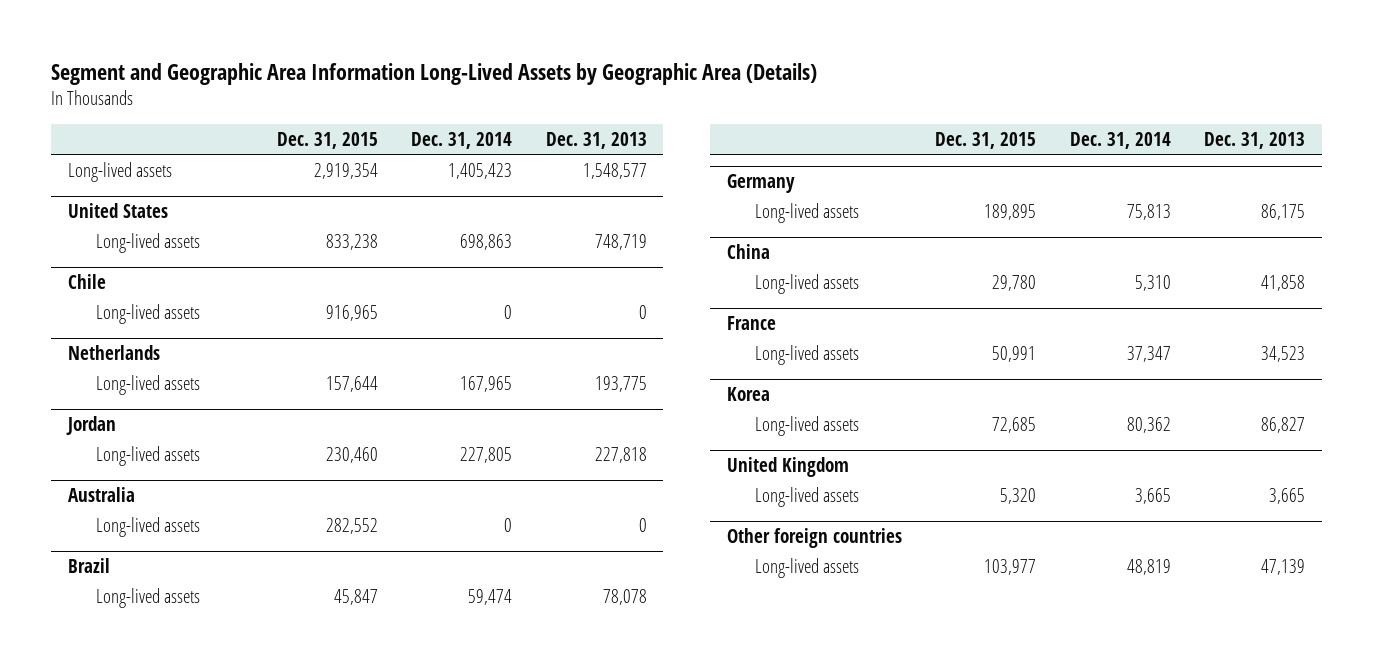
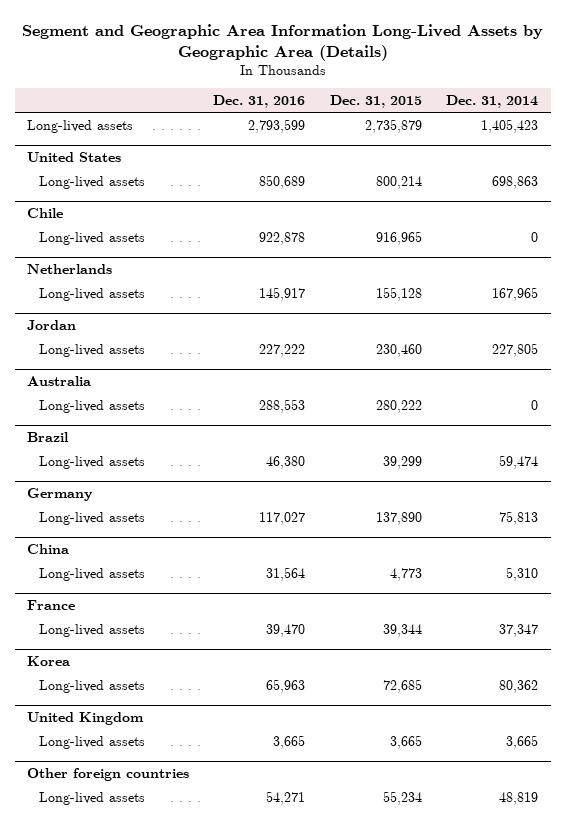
- | Dec. 31, 2015 | Dec. 31, 2014 | Dec. 31, 2013
+ | Dec. 31, 2016 | Dec. 31, 2015 | Dec. 31, 2014
- Long-lived assets | 2,919,354 | 1,405,423 | 1,548,577
+ Long-lived assets | 2,793,599 | 2,735,879 | 1,405,423
@ United States
- Long-lived assets | 833,238 | 698,863 | 748,719
+ Long-lived assets | 850,689 | 800,214 | 698,863
@ Netherlands
- Long-lived assets | 157,644 | 167,965 | 193,775
+ Long-lived assets | 145,917 | 155,128 | 167,965
@ Australia
- Long-lived assets | 282,552 | 0 | 0
+ Long-lived assets | 288,553 | 280,222 | 0
@ Brazil
- Long-lived assets | 45,847 | 59,474 | 78,078
+ Long-lived assets | 46,380 | 39,299 | 59,474
@ Germany
- Long-lived assets | 189,895 | 75,813 | 86,175
+ Long-lived assets | 117,027 | 137,890 | 75,813
@ China
- Long-lived assets | 29,780 | 5,310 | 41,858
+ Long-lived assets | 31,564 | 4,773 | 5,310
@ France
- Long-lived assets | 50,991 | 37,347 | 34,523
+ Long-lived assets | 39,470 | 39,344 | 37,347
@ United Kingdom
- Long-lived assets | 5,320 | 3,665 | 3,665
+ Long-lived assets | 3,665 | 3,665 | 3,665
@ Other foreign countries
- Long-lived assets | 103,977 | 48,819 | 47,139
+ Long-lived assets | 54,271 | 55,234 | 48,819

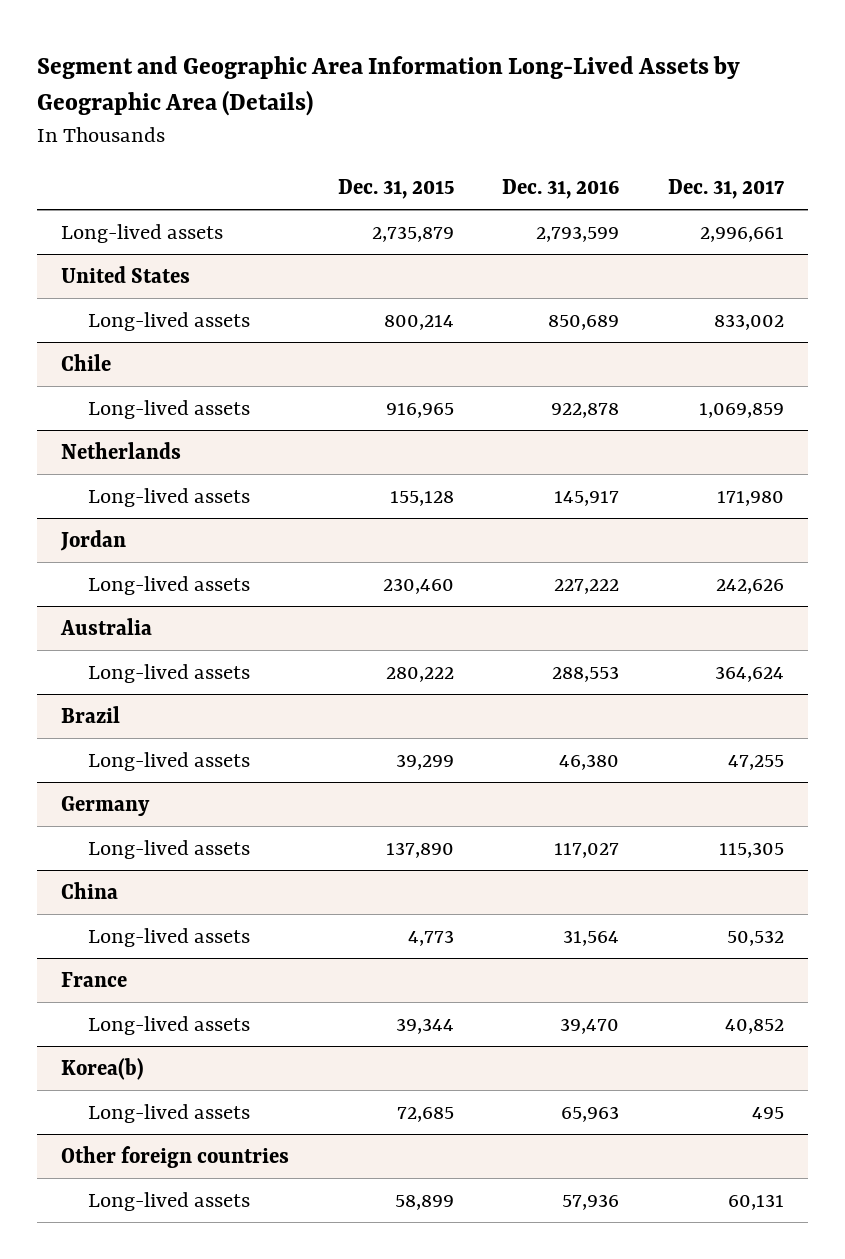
- | Dec. 31, 2016 | Dec. 31, 2015 | Dec. 31, 2014
+ | Dec. 31, 2015 | Dec. 31, 2016 | Dec. 31, 2017
- Korea
+ Korea(b)
- United Kingdom
- Long-lived assets | 3,665 | 3,665 | 3,665
@ Other foreign countries
- Long-lived assets | 54,271 | 55,234 | 48,819
+ Long-lived assets | 58,899 | 57,936 | 60,131

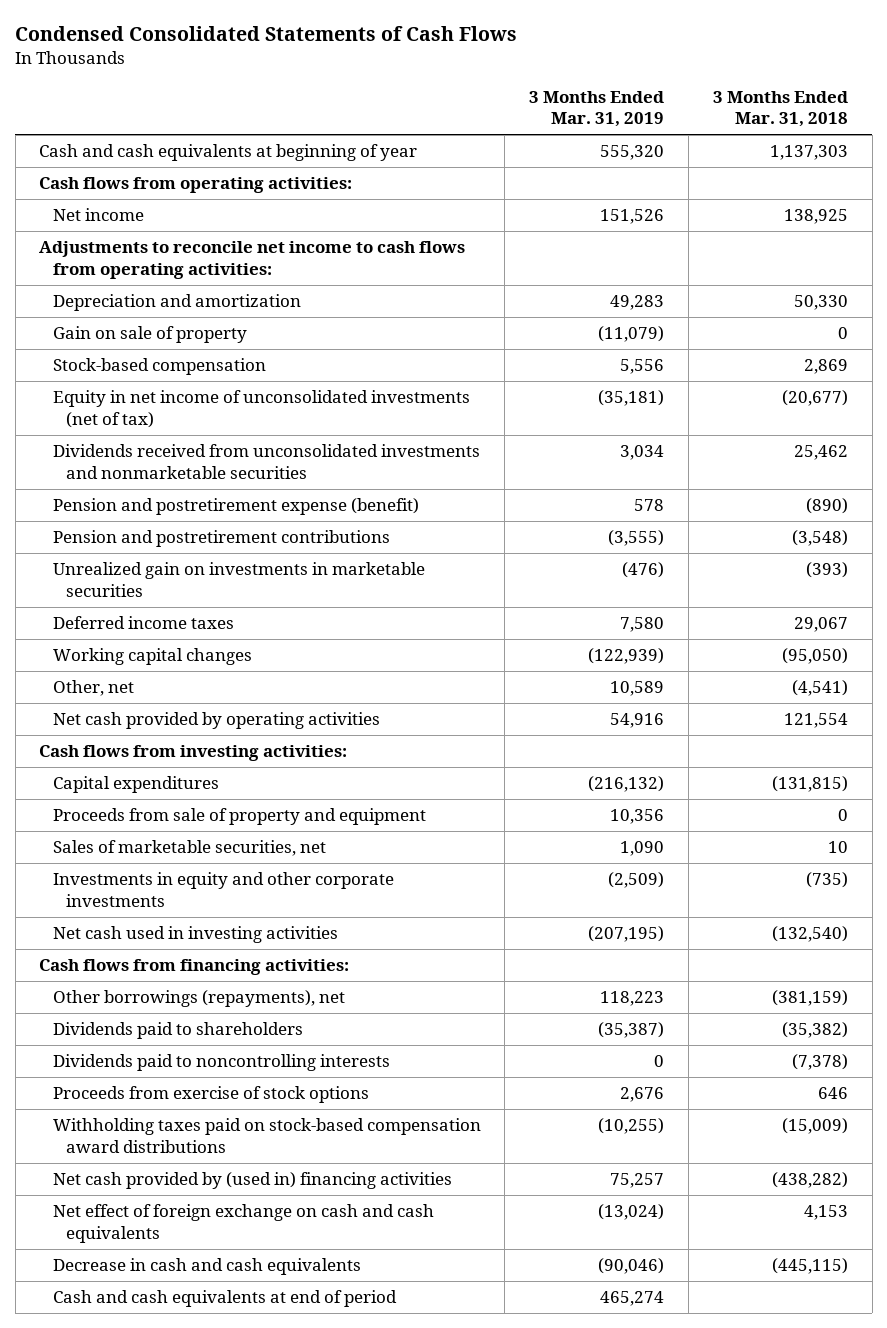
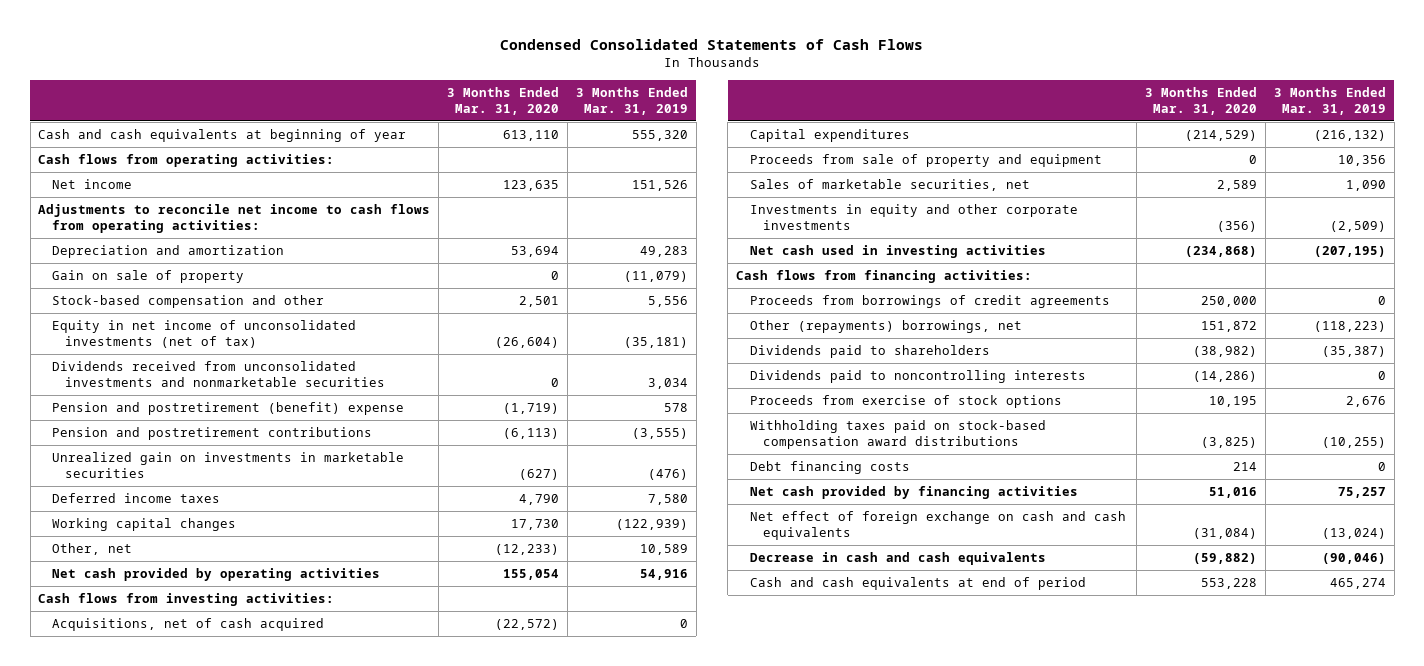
- | 3 Months Ended Mar. 31, 2019 | 3 Months Ended Mar. 31, 2018
+ | 3 Months Ended Mar. 31, 2020 | 3 Months Ended Mar. 31, 2019
- Stock-based compensation | 5,556 | 2,869
+ Stock-based compensation and other | 2,501 | 5,556
- Pension and postretirement expense (benefit) | 578 | (890)
+ Pension and postretirement (benefit) expense | (1,719) | 578
+ Acquisitions, net of cash acquired | (22,572) | 0
- Other borrowings (repayments), net | 118,223 | (381,159)
+ Proceeds from borrowings of credit agreements | 250,000 | 0
+ Other (repayments) borrowings, net | 151,872 | (118,223)
- Net cash provided by (used in) financing activities | 75,257 | (438,282)
+ Debt financing costs | 214 | 0
+ Net cash provided by financing activities | 51,016 | 75,257

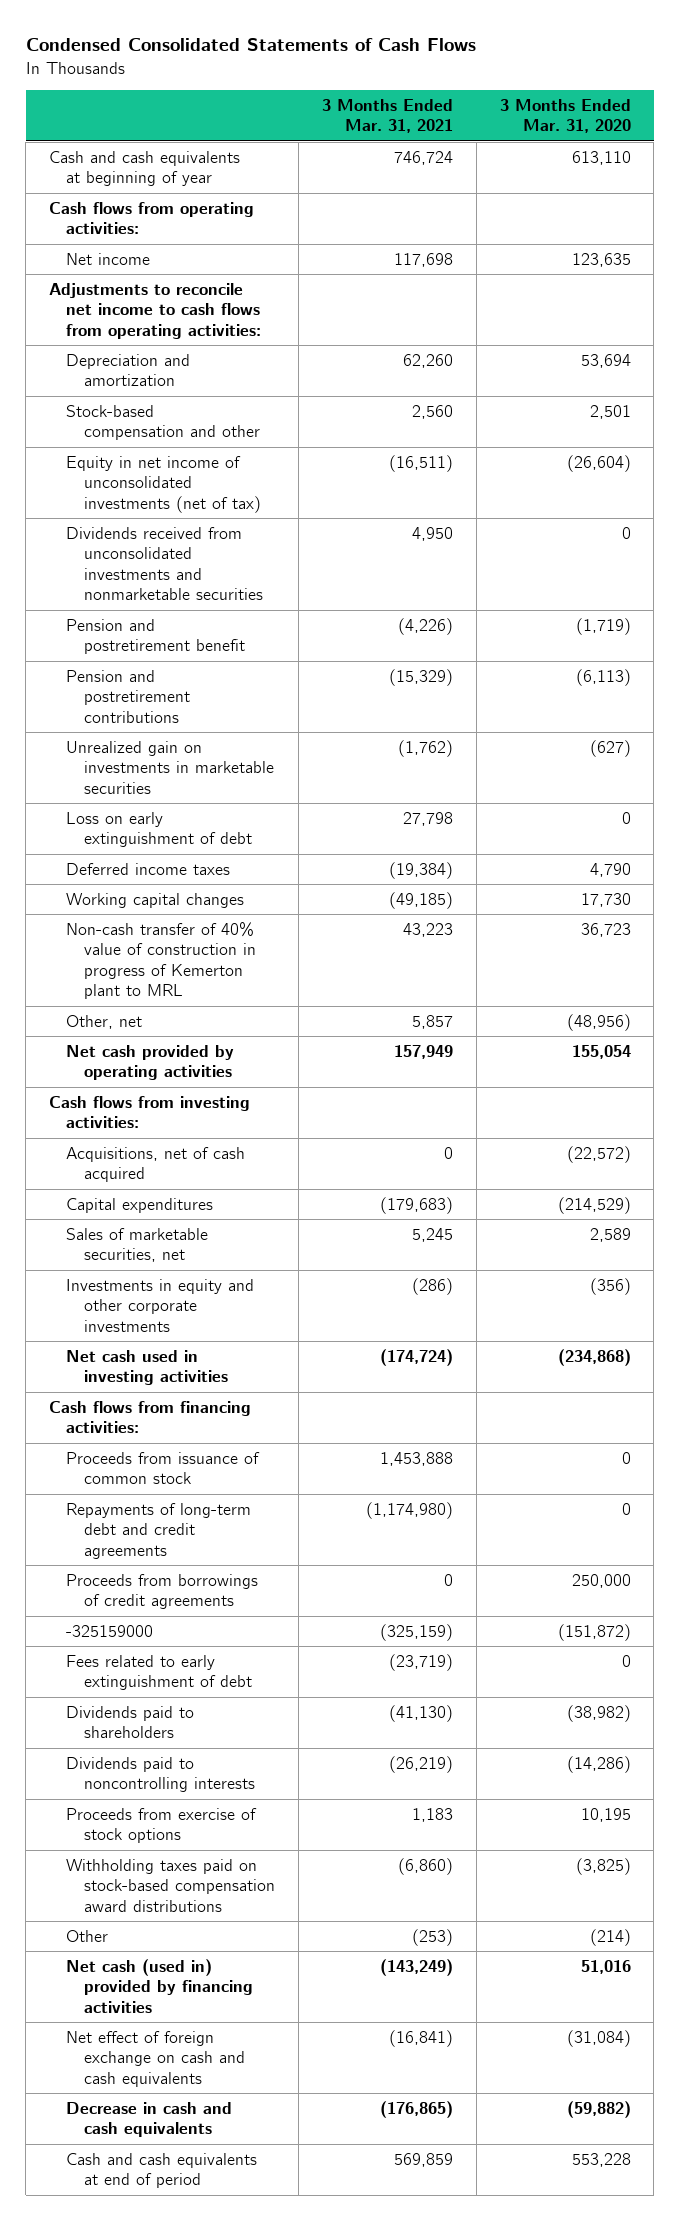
- | 3 Months Ended Mar. 31, 2020 | 3 Months Ended Mar. 31, 2019
+ | 3 Months Ended Mar. 31, 2021 | 3 Months Ended Mar. 31, 2020
- Gain on sale of property | 0 | (11,079)
- Pension and postretirement (benefit) expense | (1,719) | 578
+ Pension and postretirement benefit | (4,226) | (1,719)
+ Loss on early extinguishment of debt | 27,798 | 0
- Other, net | (12,233) | 10,589
+ Non-cash transfer of 40% value of construction in progress of Kemerton plant to MRL | 43,223 | 36,723
+ Other, net | 5,857 | (48,956)
- Proceeds from sale of property and equipment | 0 | 10,356
+ Proceeds from issuance of common stock | 1,453,888 | 0
+ Repayments of long-term debt and credit agreements | (1,174,980) | 0
- Other (repayments) borrowings, net | 151,872 | (118,223)
+ -325159000 | (325,159) | (151,872)
+ Fees related to early extinguishment of debt | (23,719) | 0
- Debt financing costs | 214 | 0
- Net cash provided by financing activities | 51,016 | 75,257
+ Other | (253) | (214)
+ Net cash (used in) provided by financing activities | (143,249) | 51,016

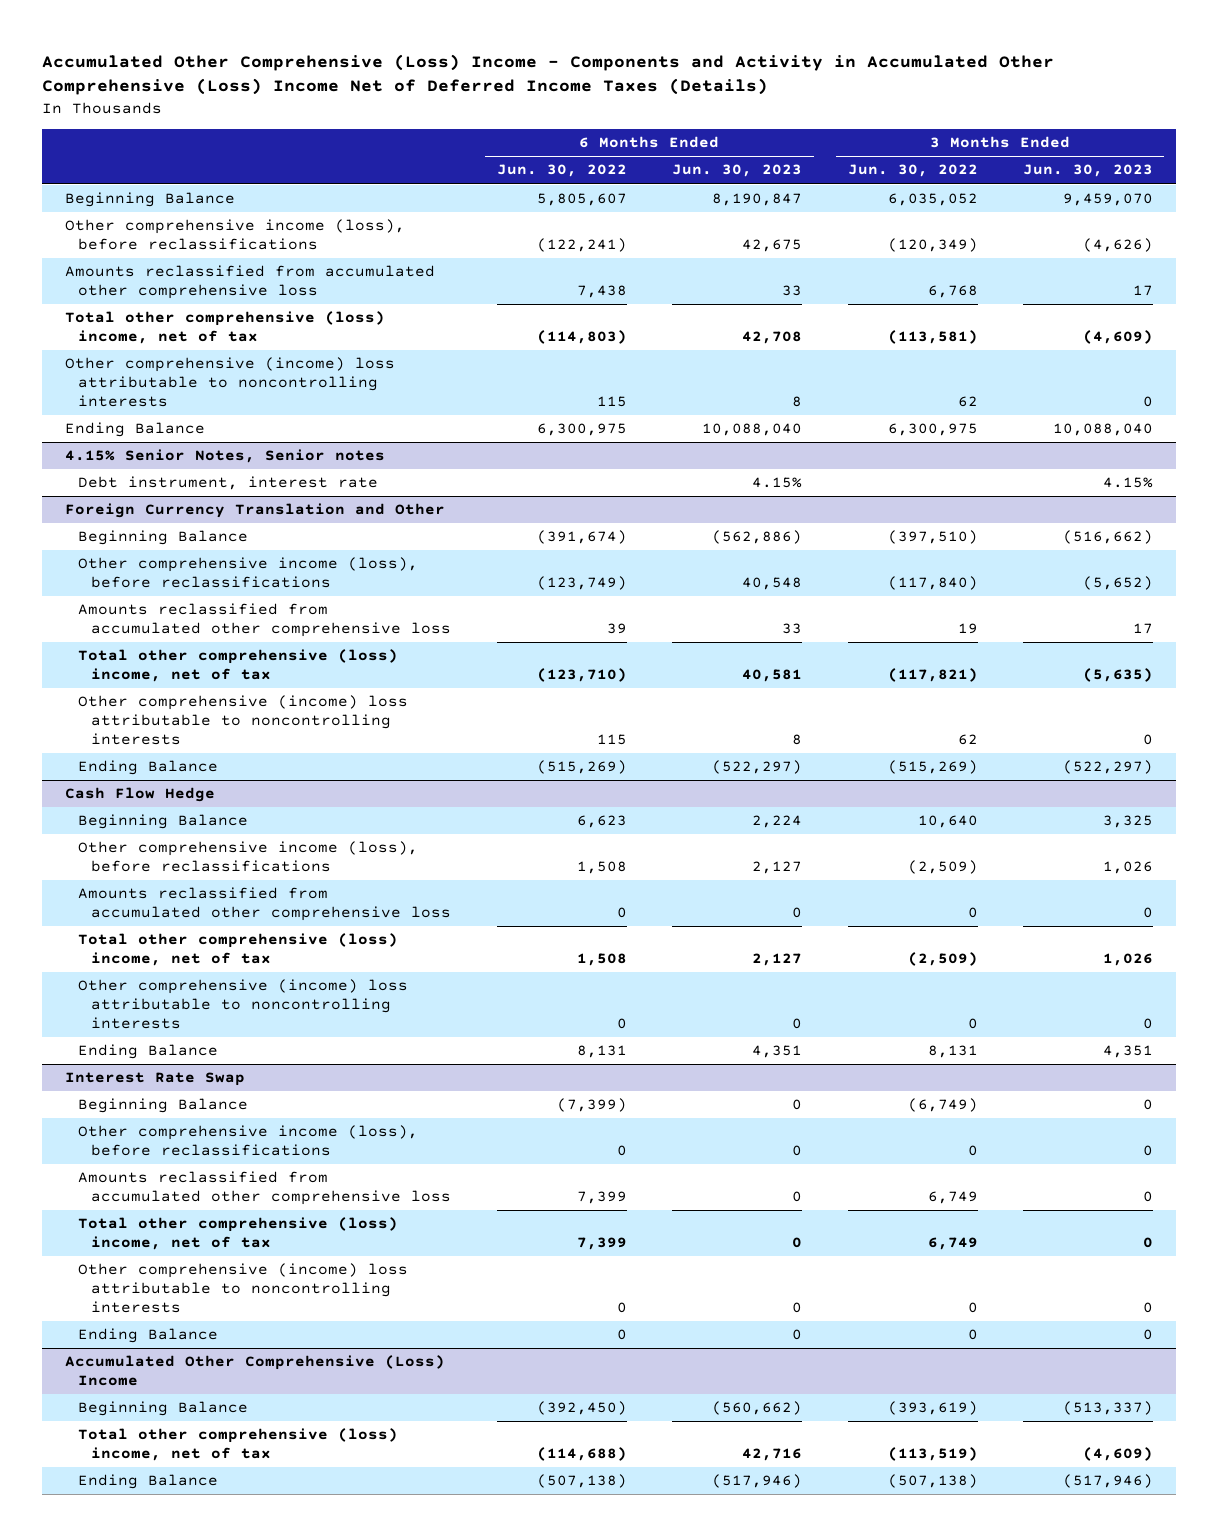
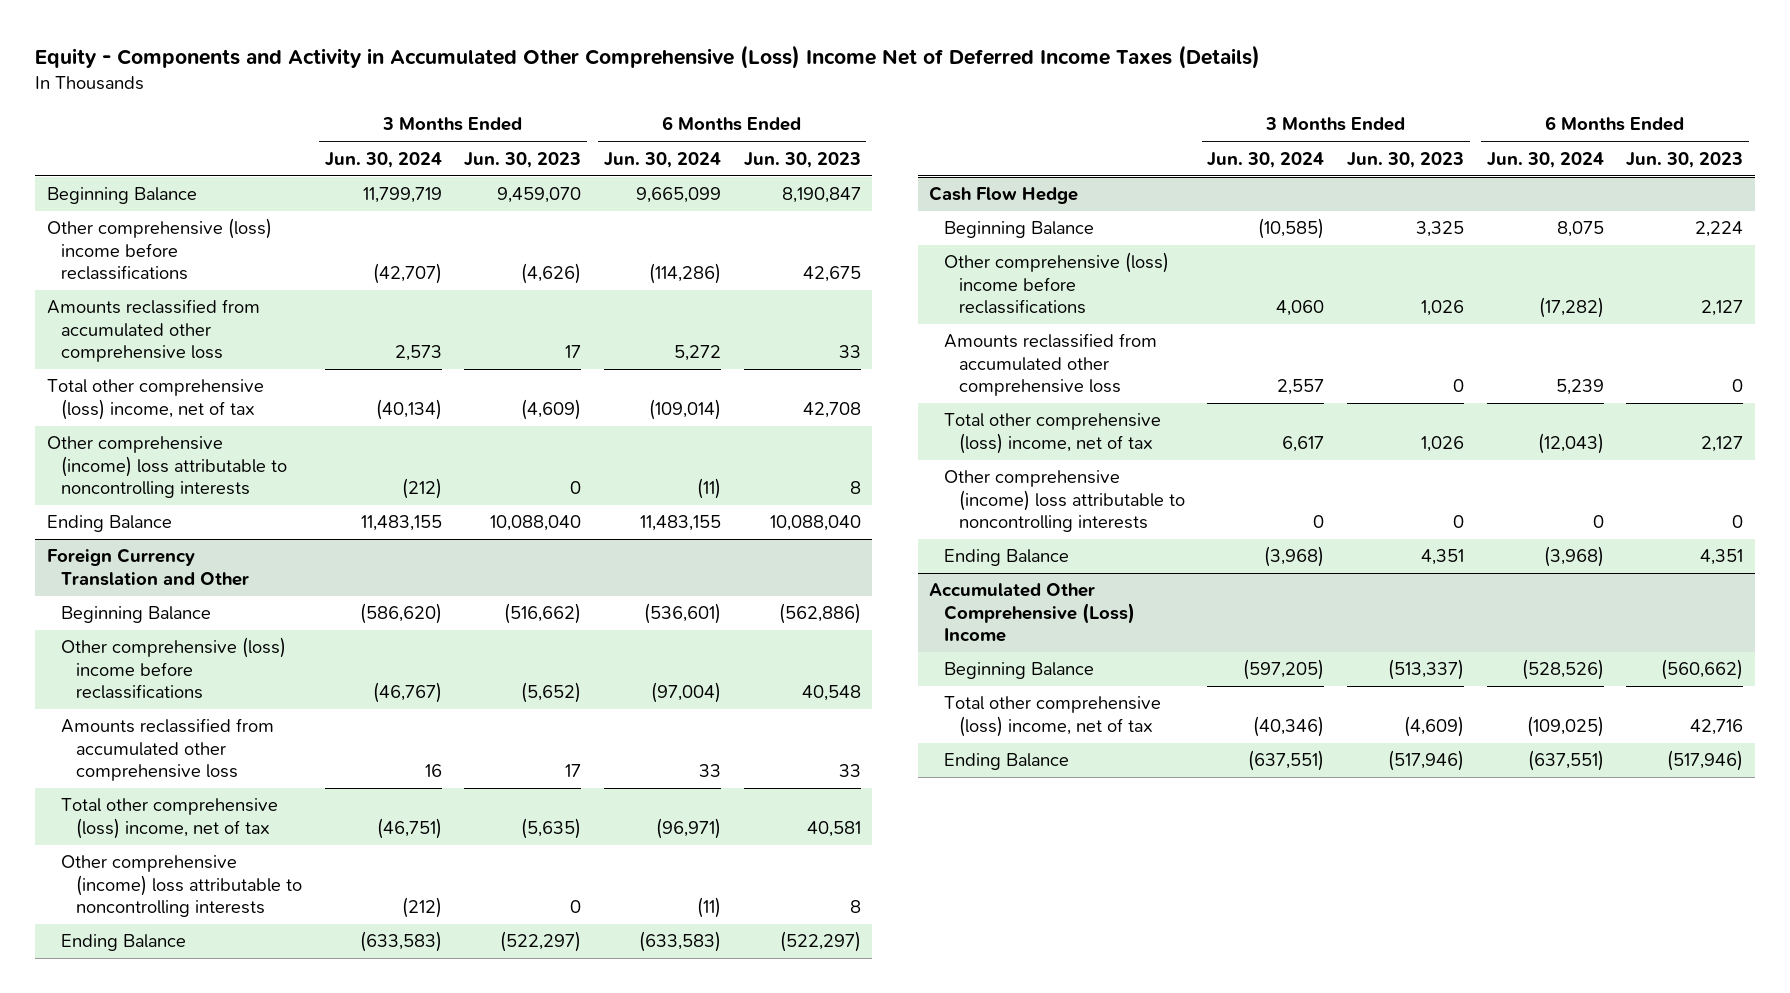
- Accumulated Other Comprehensive (Loss) Income - Components and Activity in Accumulated Other Comprehensive (Loss) Income Net of Deferred Income Taxes (Details)
+ Equity - Components and Activity in Accumulated Other Comprehensive (Loss) Income Net of Deferred Income Taxes (Details)
- | 6 Months Ended Jun. 30, 2022 | 6 Months Ended Jun. 30, 2023 | 3 Months Ended Jun. 30, 2022 | 3 Months Ended Jun. 30, 2023
+ | 3 Months Ended Jun. 30, 2024 | 3 Months Ended Jun. 30, 2023 | 6 Months Ended Jun. 30, 2024 | 6 Months Ended Jun. 30, 2023
- Other comprehensive income (loss), before reclassifications | (122,241) | 42,675 | (120,349) | (4,626)
+ Other comprehensive (loss) income before reclassifications | (42,707) | (4,626) | (114,286) | 42,675
- 4.15% Senior Notes, Senior notes
- Debt instrument, interest rate | | 4.15% | | 4.15%
@ Foreign Currency Translation and Other
- Other comprehensive income (loss), before reclassifications | (123,749) | 40,548 | (117,840) | (5,652)
+ Other comprehensive (loss) income before reclassifications | (46,767) | (5,652) | (97,004) | 40,548
@ Cash Flow Hedge
- Other comprehensive income (loss), before reclassifications | 1,508 | 2,127 | (2,509) | 1,026
+ Other comprehensive (loss) income before reclassifications | 4,060 | 1,026 | (17,282) | 2,127
- Interest Rate Swap
- Beginning Balance | (7,399) | 0 | (6,749) | 0
- Other comprehensive income (loss), before reclassifications | 0 | 0 | 0 | 0
- Amounts reclassified from accumulated other comprehensive loss | 7,399 | 0 | 6,749 | 0
- Total other comprehensive (loss) income, net of tax | 7,399 | 0 | 6,749 | 0
- Other comprehensive (income) loss attributable to noncontrolling interests | 0 | 0 | 0 | 0
- Ending Balance | 0 | 0 | 0 | 0

